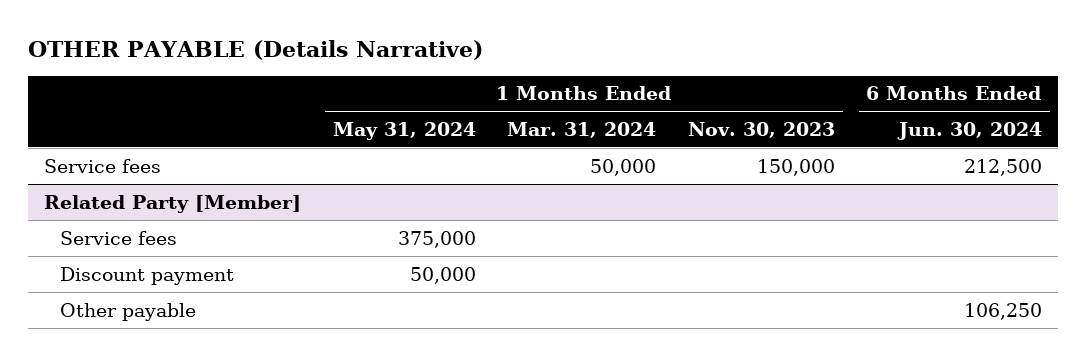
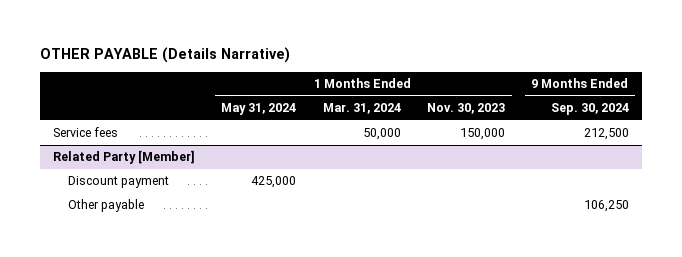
- | 1 Months Ended May 31, 2024 | 1 Months Ended Mar. 31, 2024 | 1 Months Ended Nov. 30, 2023 | 6 Months Ended Jun. 30, 2024
+ | 1 Months Ended May 31, 2024 | 1 Months Ended Mar. 31, 2024 | 1 Months Ended Nov. 30, 2023 | 9 Months Ended Sep. 30, 2024
@ Related Party [Member]
- Service fees | 375,000 | | |
- Discount payment | 50,000 | | |
+ Discount payment | 425,000 | | |

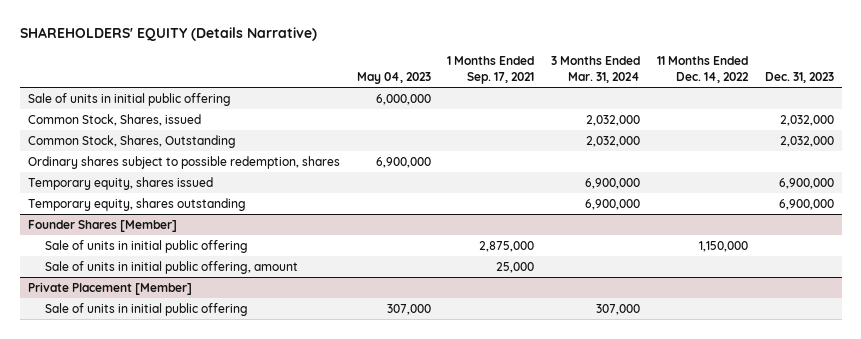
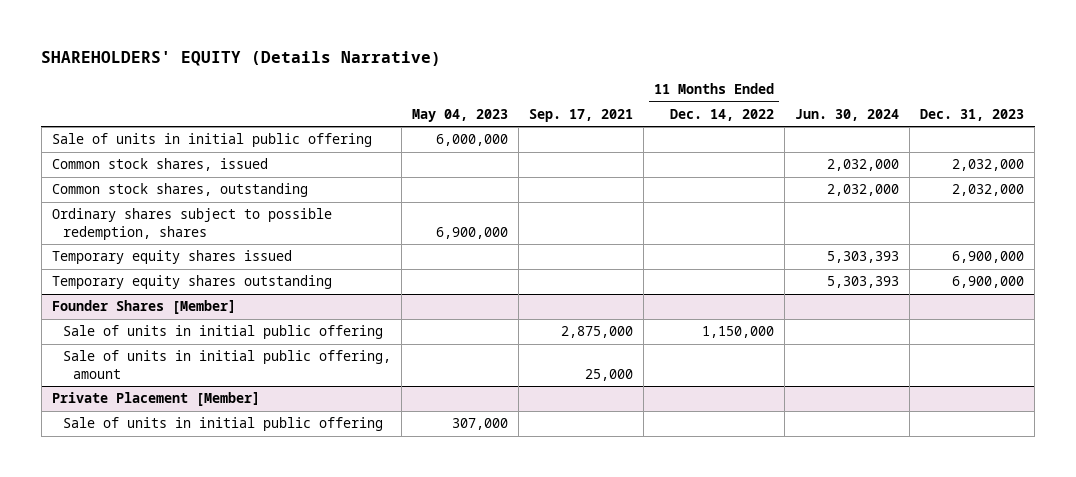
- | May 04, 2023 | 1 Months Ended Sep. 17, 2021 | 3 Months Ended Mar. 31, 2024 | 11 Months Ended Dec. 14, 2022 | Dec. 31, 2023
+ | May 04, 2023 | Sep. 17, 2021 | 11 Months Ended Dec. 14, 2022 | Jun. 30, 2024 | Dec. 31, 2023
- Common Stock, Shares, issued | | | 2,032,000 | | 2,032,000
- Common Stock, Shares, Outstanding | | | 2,032,000 | | 2,032,000
+ Common stock shares, issued | | | | 2,032,000 | 2,032,000
+ Common stock shares, outstanding | | | | 2,032,000 | 2,032,000
- Temporary equity, shares issued | | | 6,900,000 | | 6,900,000
- Temporary equity, shares outstanding | | | 6,900,000 | | 6,900,000
+ Temporary equity shares issued | | | | 5,303,393 | 6,900,000
+ Temporary equity shares outstanding | | | | 5,303,393 | 6,900,000

